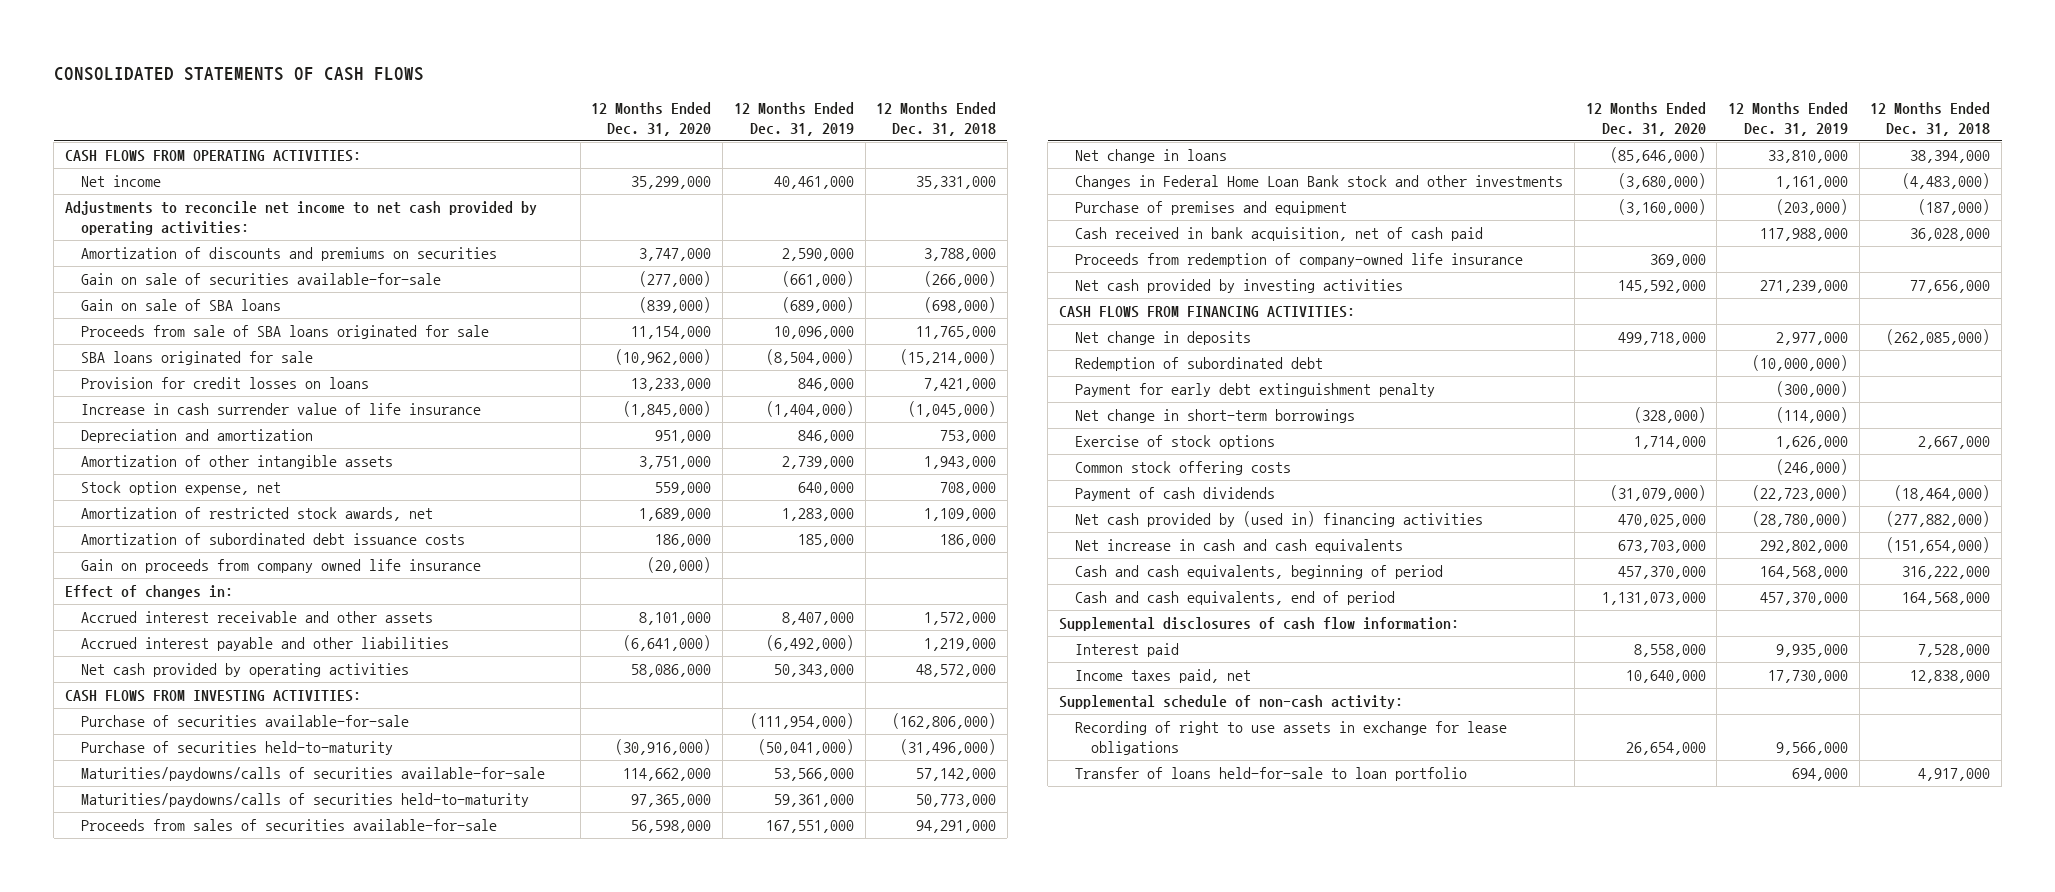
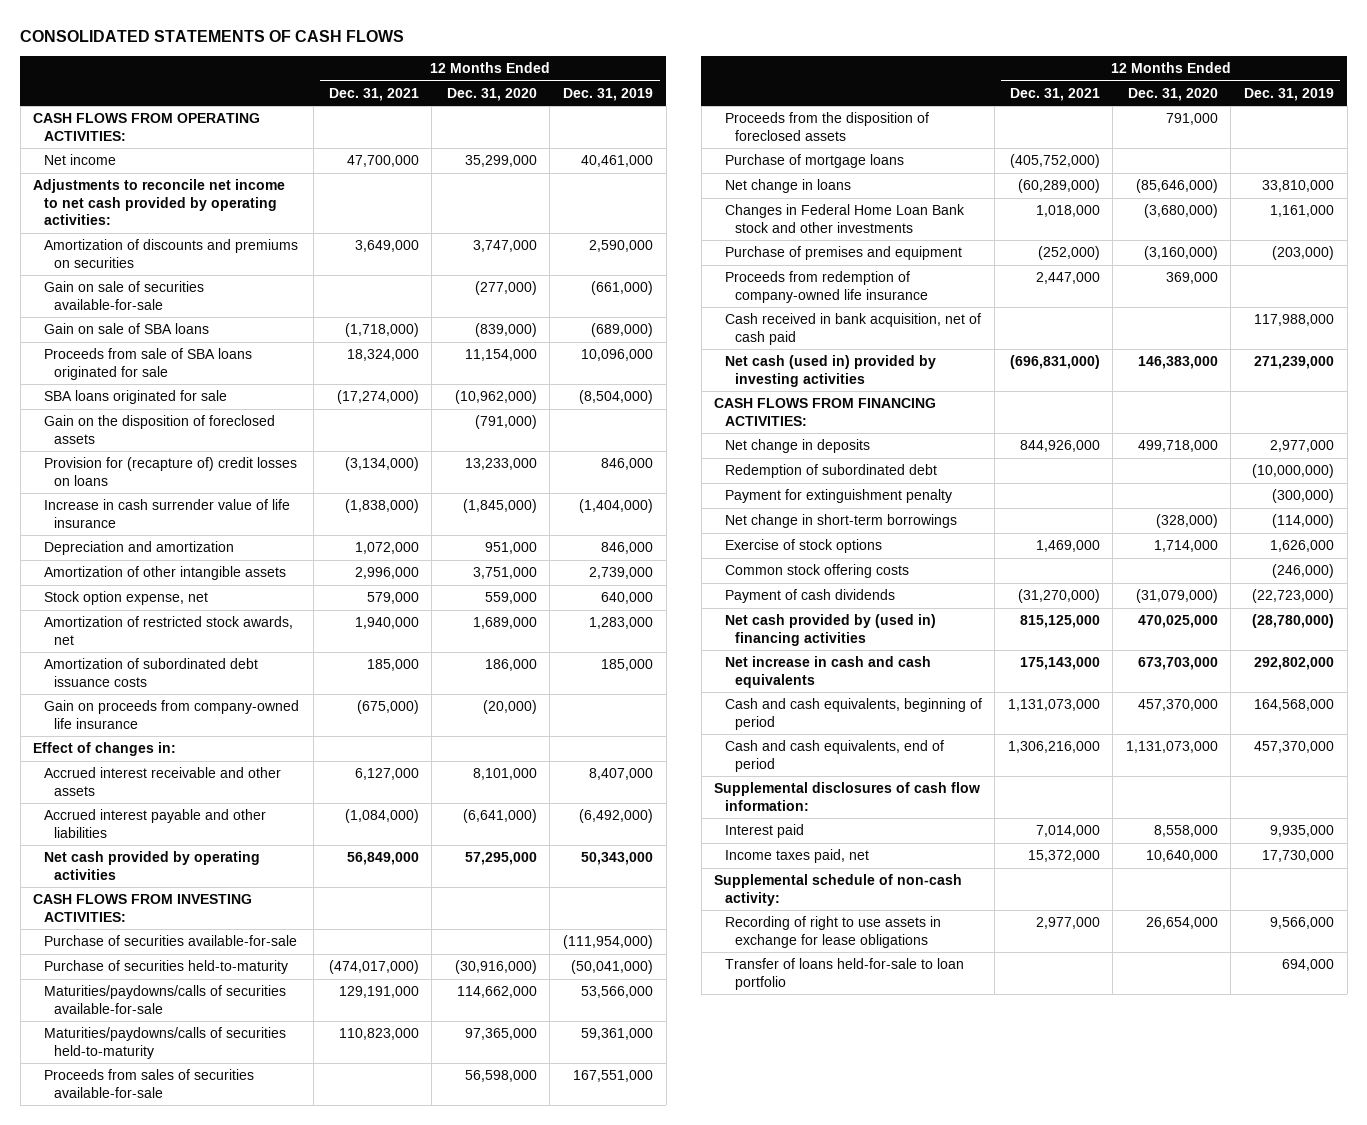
- | 12 Months Ended Dec. 31, 2020 | 12 Months Ended Dec. 31, 2019 | 12 Months Ended Dec. 31, 2018
+ | 12 Months Ended Dec. 31, 2021 | 12 Months Ended Dec. 31, 2020 | 12 Months Ended Dec. 31, 2019
- Provision for credit losses on loans | 13,233,000 | 846,000 | 7,421,000
+ Gain on the disposition of foreclosed assets | | (791,000) |
+ Provision for (recapture of) credit losses on loans | (3,134,000) | 13,233,000 | 846,000
- Gain on proceeds from company owned life insurance | (20,000) | |
+ Gain on proceeds from company-owned life insurance | (675,000) | (20,000) |
- Net cash provided by operating activities | 58,086,000 | 50,343,000 | 48,572,000
+ Net cash provided by operating activities | 56,849,000 | 57,295,000 | 50,343,000
+ Proceeds from the disposition of foreclosed assets | | 791,000 |
+ Purchase of mortgage loans | (405,752,000) | |
- Net cash provided by investing activities | 145,592,000 | 271,239,000 | 77,656,000
moved down: Cash received in bank acquisition, net of cash paid | | | 117,988,000
+ Net cash (used in) provided by investing activities | (696,831,000) | 146,383,000 | 271,239,000
- Payment for early debt extinguishment penalty | | (300,000) |
+ Payment for extinguishment penalty | | | (300,000)

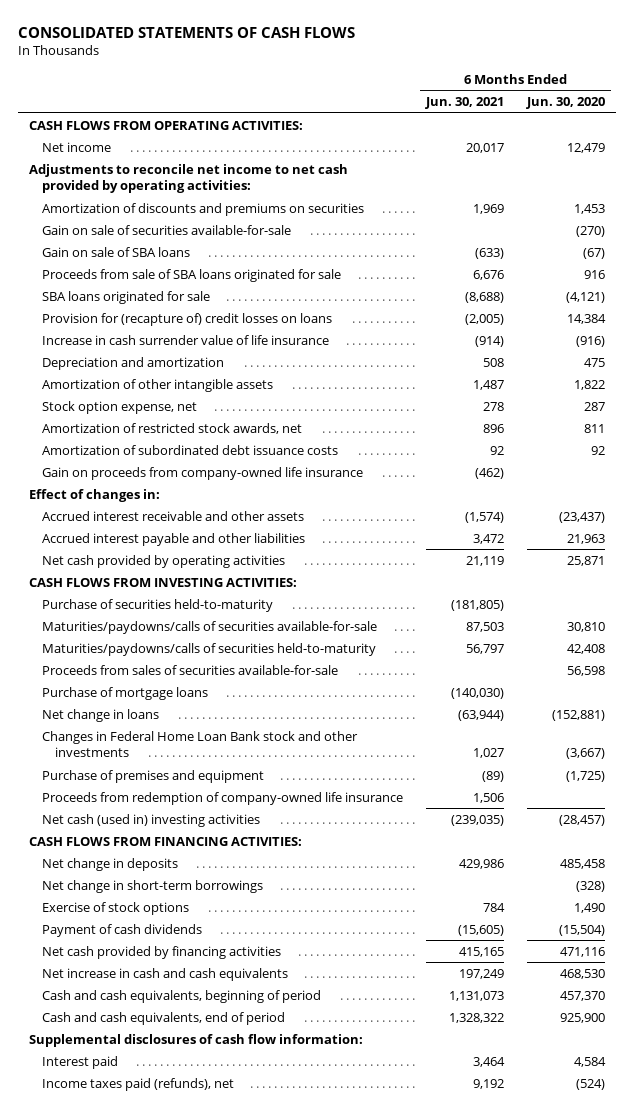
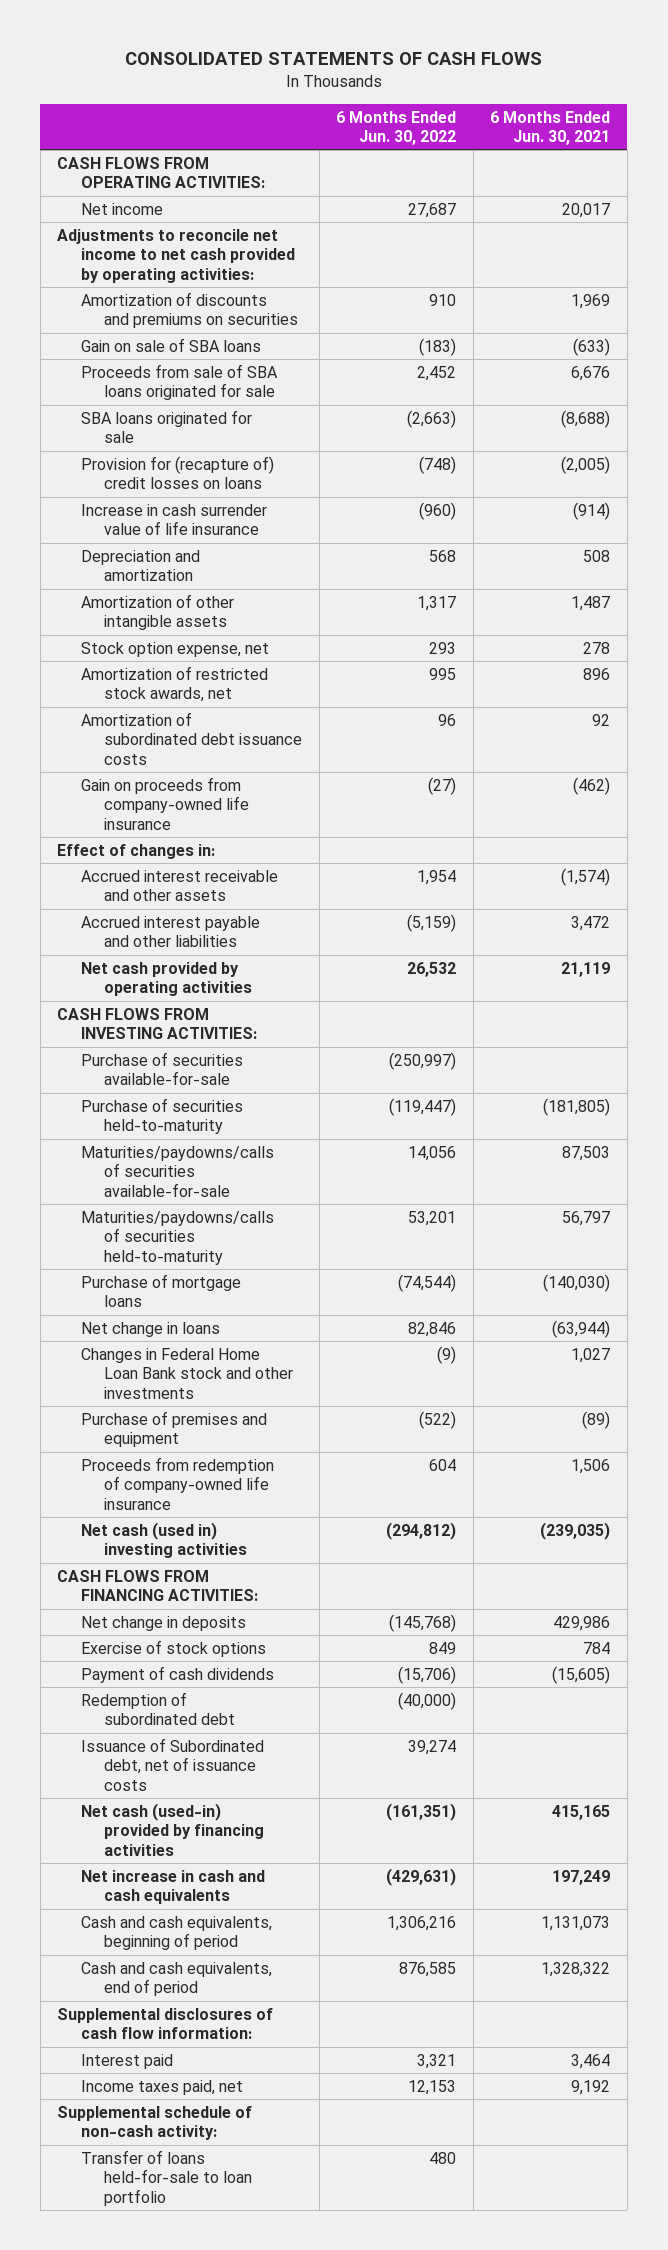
- | 6 Months Ended Jun. 30, 2021 | 6 Months Ended Jun. 30, 2020
+ | 6 Months Ended Jun. 30, 2022 | 6 Months Ended Jun. 30, 2021
- Gain on sale of securities available-for-sale | | (270)
+ Purchase of securities available-for-sale | (250,997) |
- Proceeds from sales of securities available-for-sale | | 56,598
- Net change in short-term borrowings | | (328)
- Net cash provided by financing activities | 415,165 | 471,116
+ Redemption of subordinated debt | (40,000) |
+ Issuance of Subordinated debt, net of issuance costs | 39,274 |
+ Net cash (used-in) provided by financing activities | (161,351) | 415,165
- Income taxes paid (refunds), net | 9,192 | (524)
+ Income taxes paid, net | 12,153 | 9,192
+ Supplemental schedule of non-cash activity:
+ Transfer of loans held-for-sale to loan portfolio | 480 |

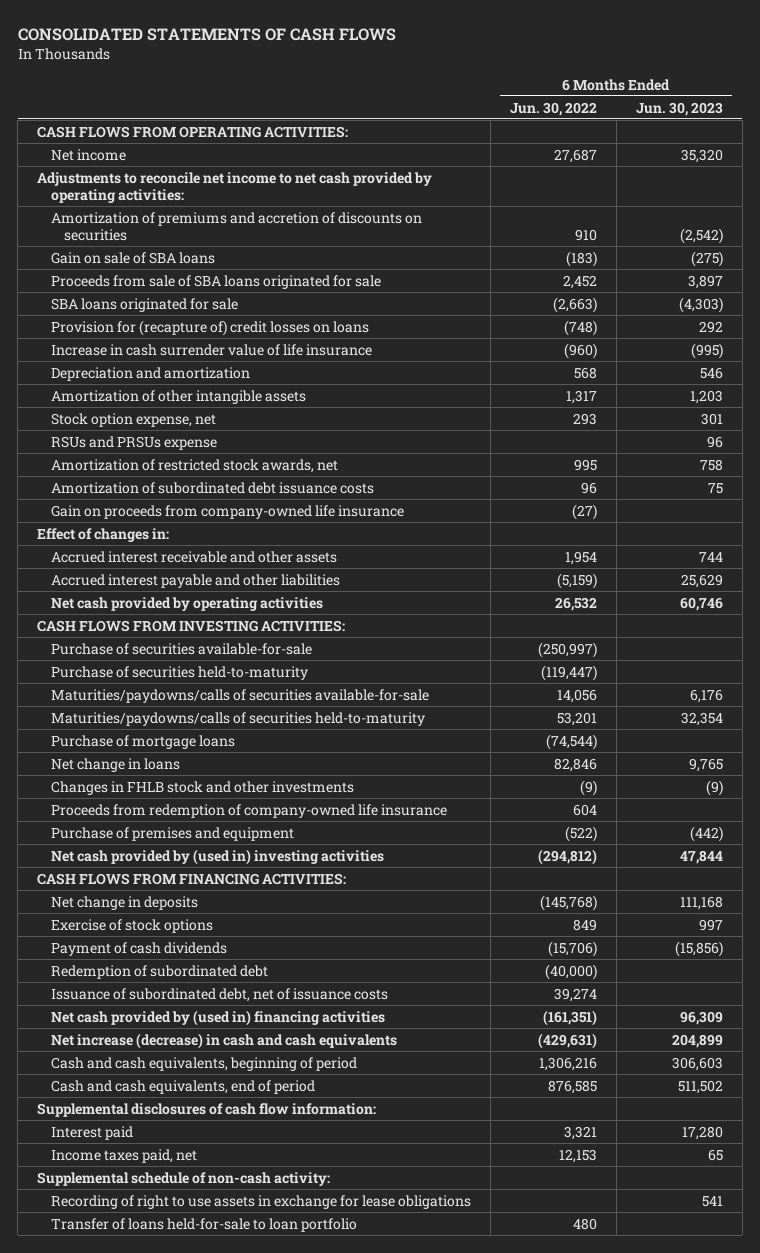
- | 6 Months Ended Jun. 30, 2022 | 6 Months Ended Jun. 30, 2021
+ | 6 Months Ended Jun. 30, 2022 | 6 Months Ended Jun. 30, 2023
- Amortization of discounts and premiums on securities | 910 | 1,969
+ Amortization of premiums and accretion of discounts on securities | 910 | (2,542)
+ RSUs and PRSUs expense | | 96
- Changes in Federal Home Loan Bank stock and other investments | (9) | 1,027
+ Changes in FHLB stock and other investments | (9) | (9)
- Net cash (used in) investing activities | (294,812) | (239,035)
moved down: Purchase of premises and equipment | (522) | (442)
+ Net cash provided by (used in) investing activities | (294,812) | 47,844
- Issuance of Subordinated debt, net of issuance costs | 39,274 |
- Net cash (used-in) provided by financing activities | (161,351) | 415,165
- Net increase in cash and cash equivalents | (429,631) | 197,249
+ Issuance of subordinated debt, net of issuance costs | 39,274 |
+ Net cash provided by (used in) financing activities | (161,351) | 96,309
+ Net increase (decrease) in cash and cash equivalents | (429,631) | 204,899
+ Recording of right to use assets in exchange for lease obligations | | 541

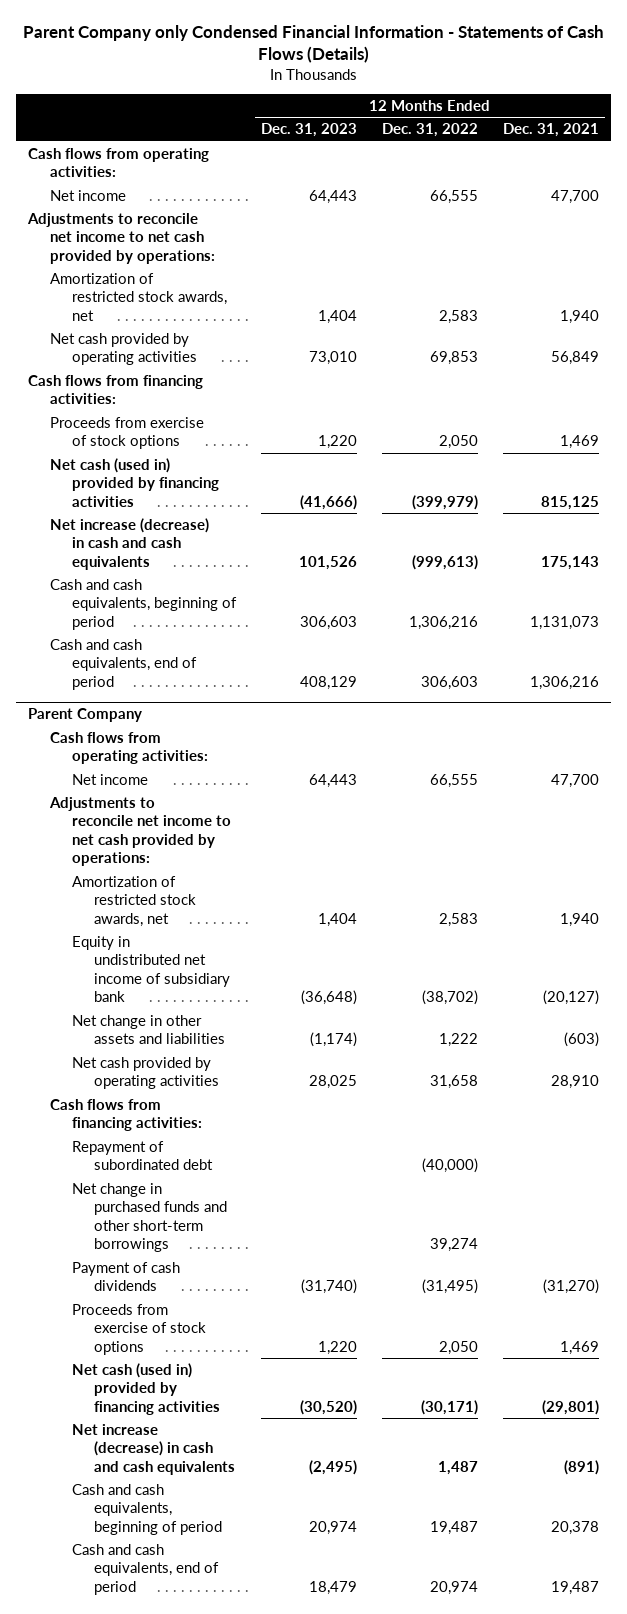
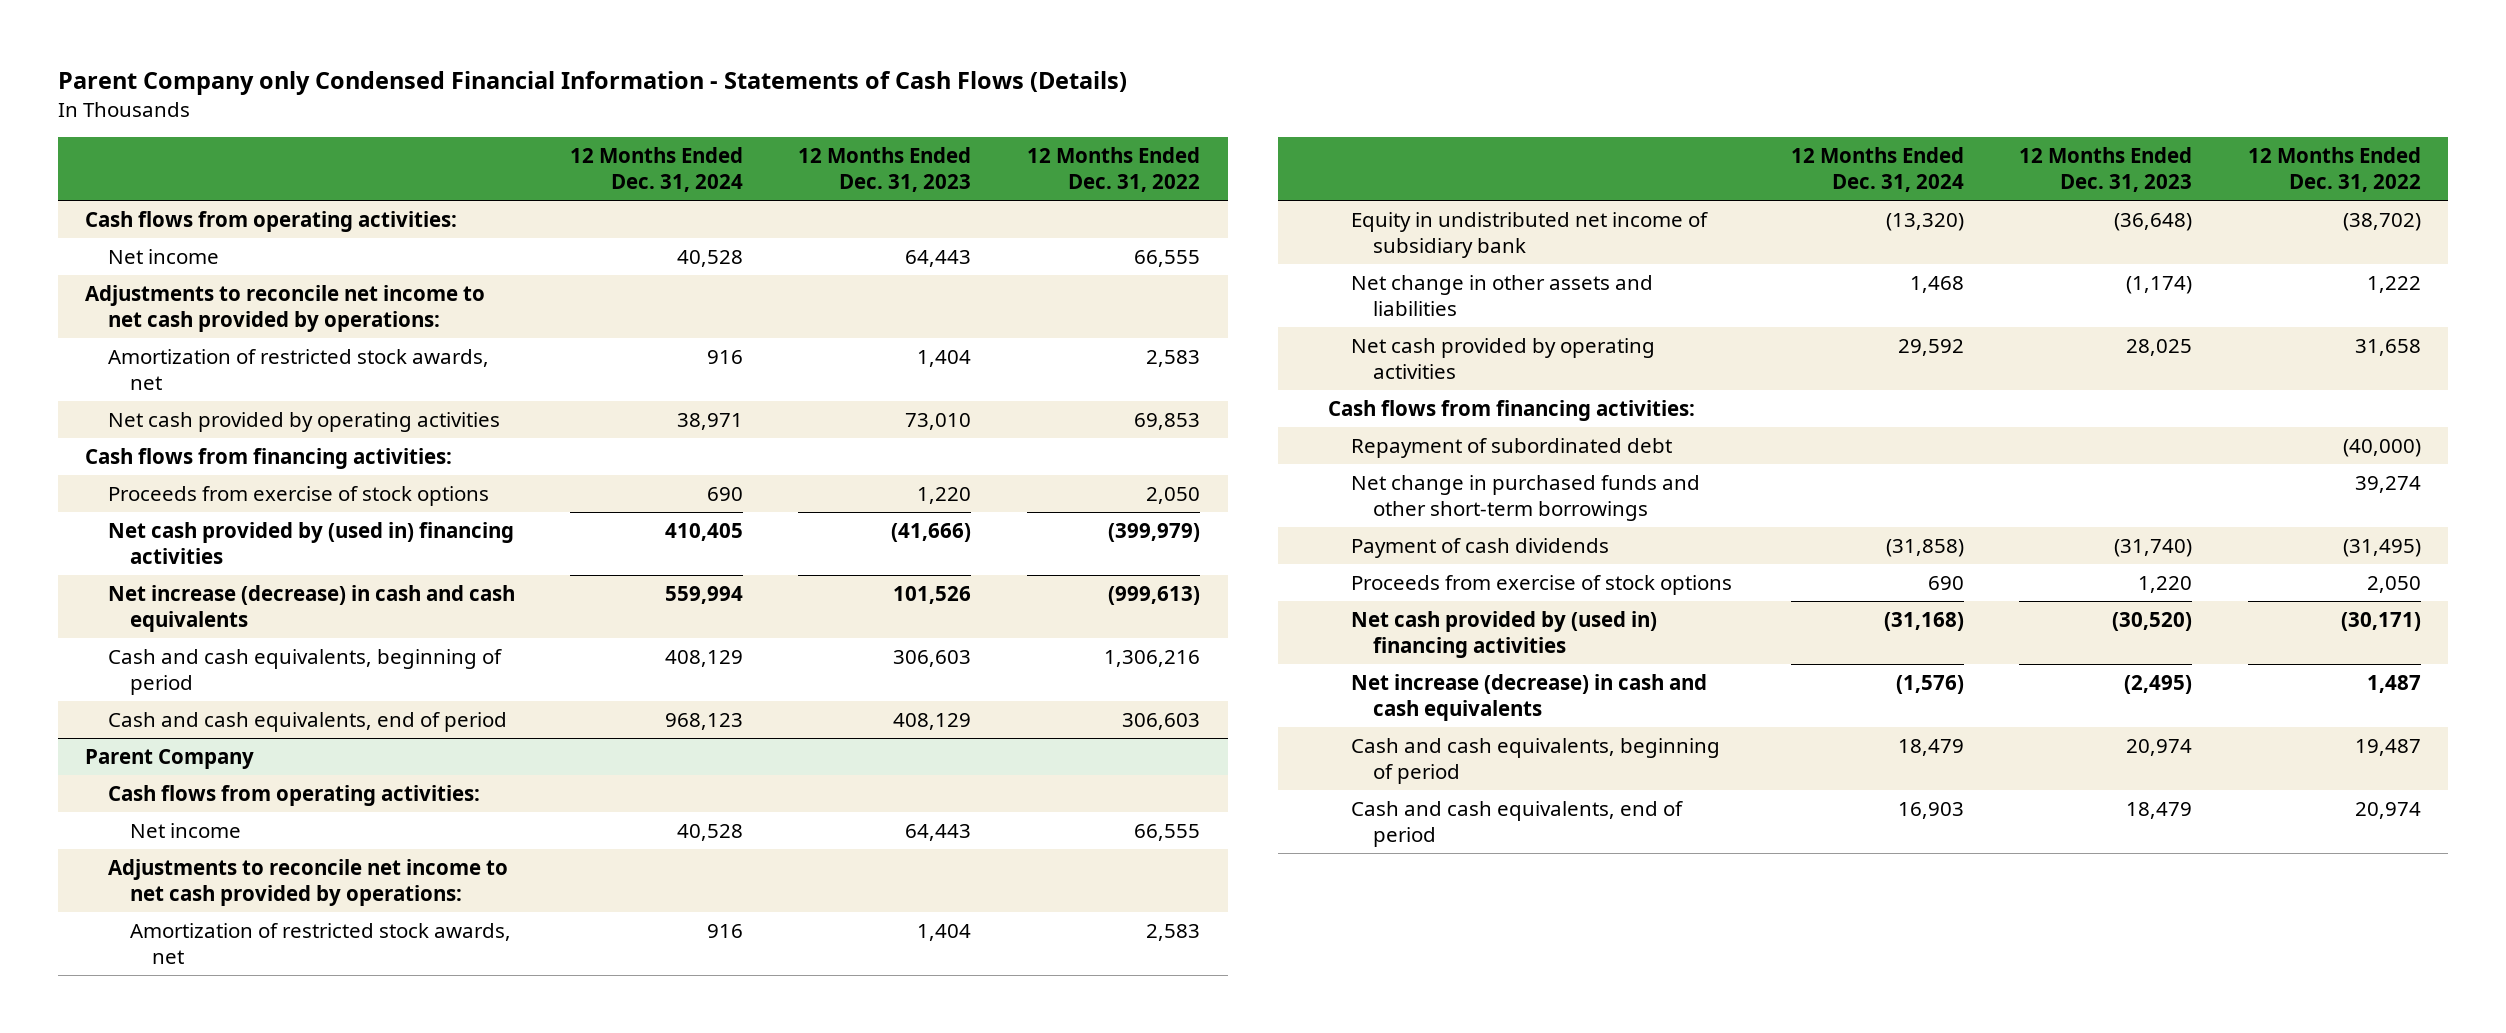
- | 12 Months Ended Dec. 31, 2023 | 12 Months Ended Dec. 31, 2022 | 12 Months Ended Dec. 31, 2021
+ | 12 Months Ended Dec. 31, 2024 | 12 Months Ended Dec. 31, 2023 | 12 Months Ended Dec. 31, 2022
- Net cash (used in) provided by financing activities | (41,666) | (399,979) | 815,125
+ Net cash provided by (used in) financing activities | 410,405 | (41,666) | (399,979)
@ Parent Company
- Net cash (used in) provided by financing activities | (30,520) | (30,171) | (29,801)
+ Net cash provided by (used in) financing activities | (31,168) | (30,520) | (30,171)

